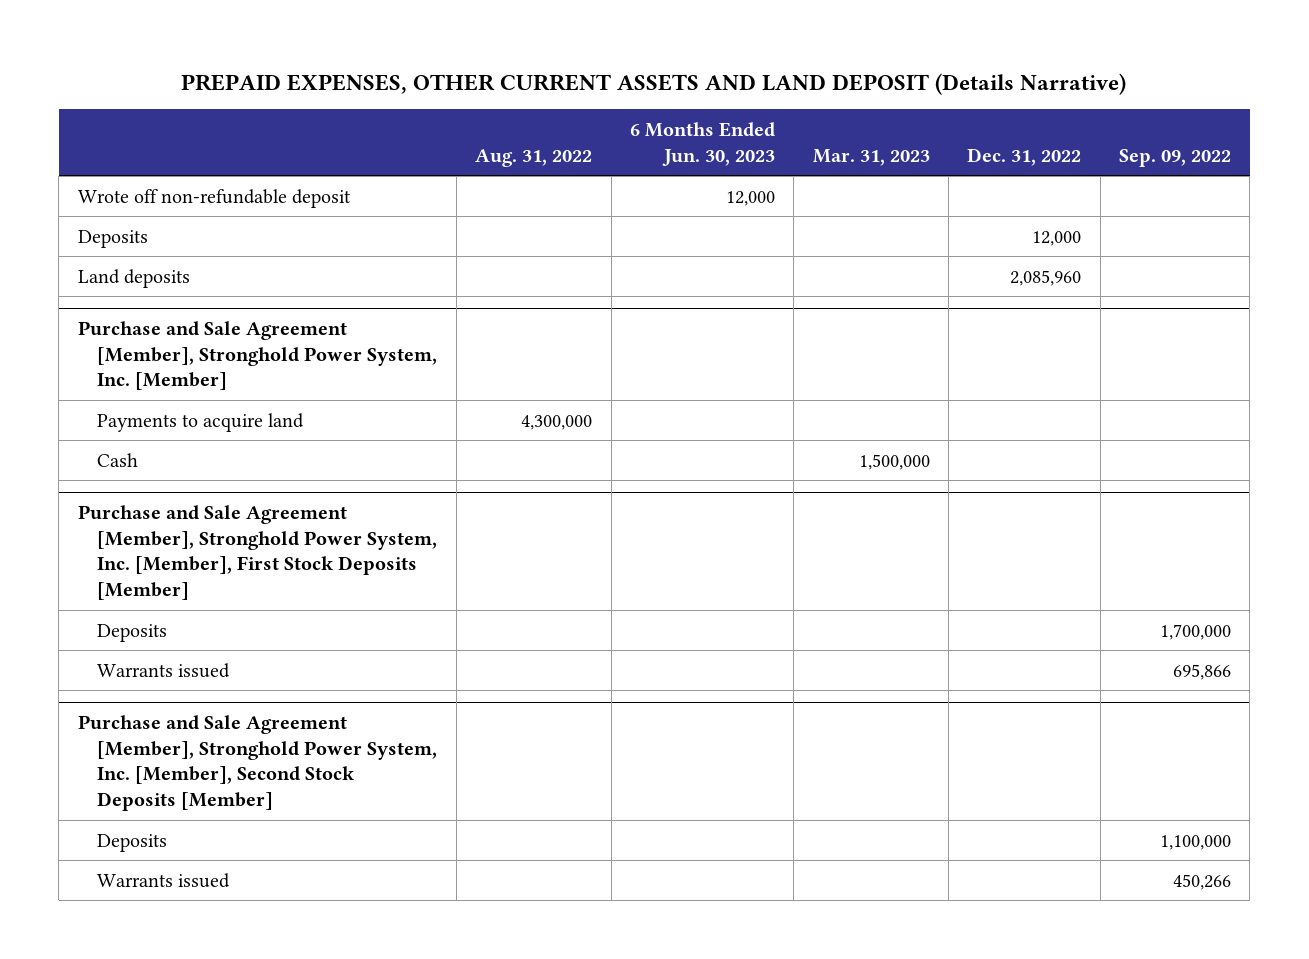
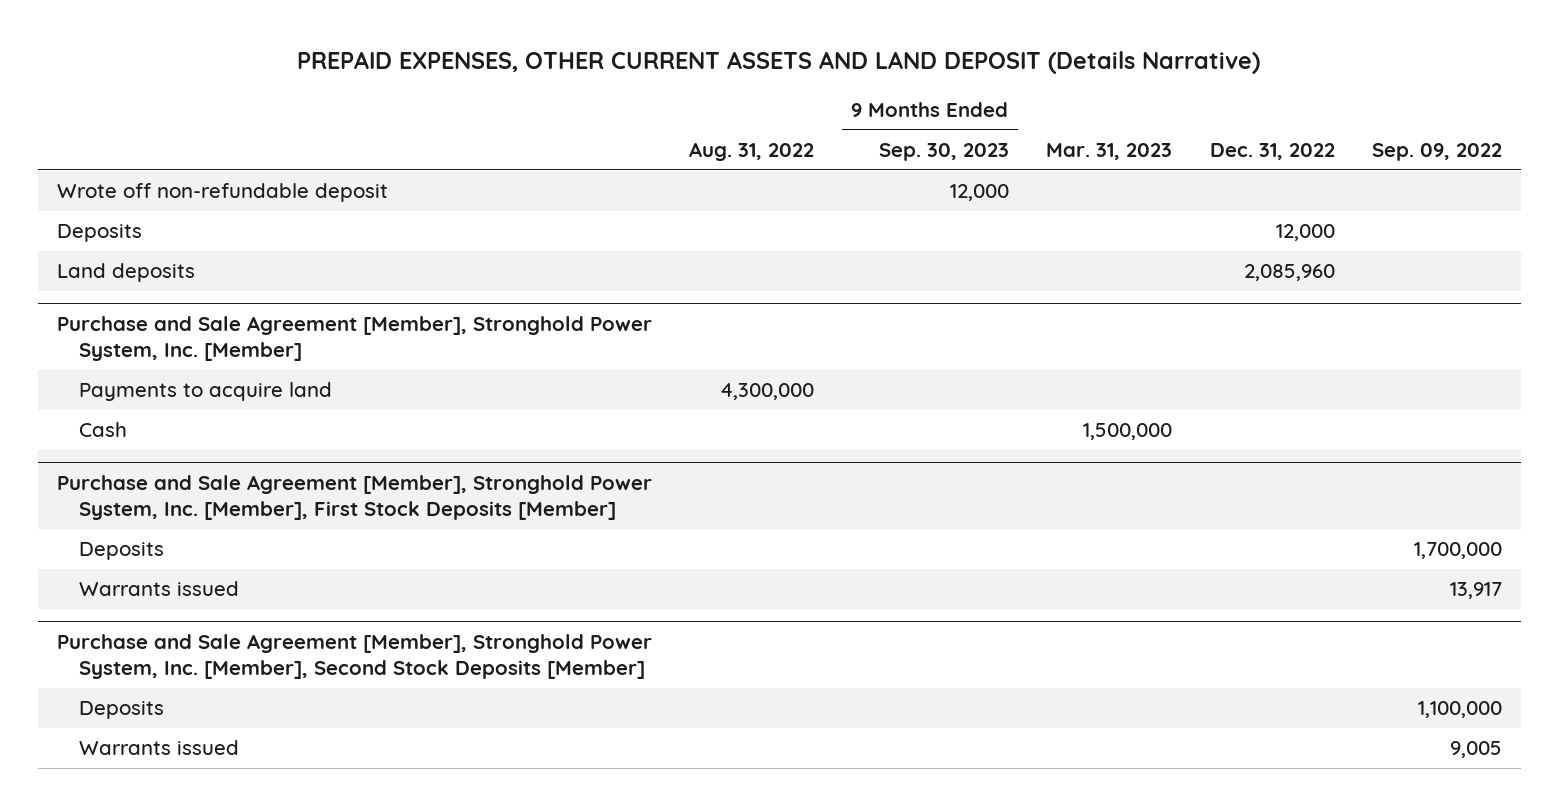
- | Aug. 31, 2022 | 6 Months Ended Jun. 30, 2023 | Mar. 31, 2023 | Dec. 31, 2022 | Sep. 09, 2022
+ | Aug. 31, 2022 | 9 Months Ended Sep. 30, 2023 | Mar. 31, 2023 | Dec. 31, 2022 | Sep. 09, 2022
@ Purchase and Sale Agreement [Member], Stronghold Power System, Inc. [Member], First Stock Deposits [Member]
- Warrants issued | | | | | 695,866
+ Warrants issued | | | | | 13,917
@ Purchase and Sale Agreement [Member], Stronghold Power System, Inc. [Member], Second Stock Deposits [Member]
- Warrants issued | | | | | 450,266
+ Warrants issued | | | | | 9,005

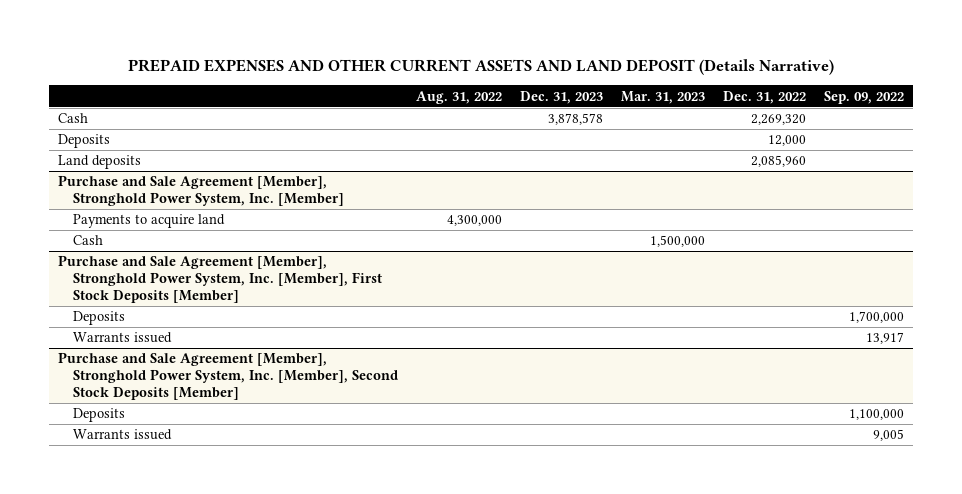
- PREPAID EXPENSES, OTHER CURRENT ASSETS AND LAND DEPOSIT (Details Narrative)
+ PREPAID EXPENSES AND OTHER CURRENT ASSETS AND LAND DEPOSIT (Details Narrative)
- | Aug. 31, 2022 | 9 Months Ended Sep. 30, 2023 | Mar. 31, 2023 | Dec. 31, 2022 | Sep. 09, 2022
+ | Aug. 31, 2022 | Dec. 31, 2023 | Mar. 31, 2023 | Dec. 31, 2022 | Sep. 09, 2022
- Wrote off non-refundable deposit | | 12,000 | | |
+ Cash | | 3,878,578 | | 2,269,320 |

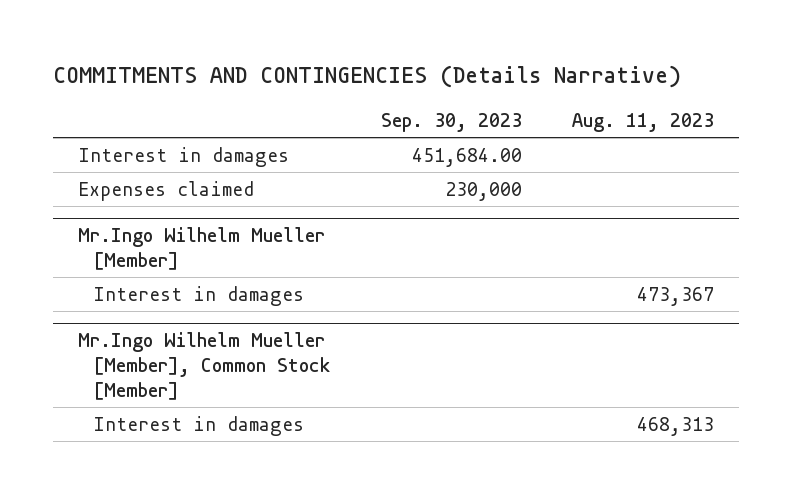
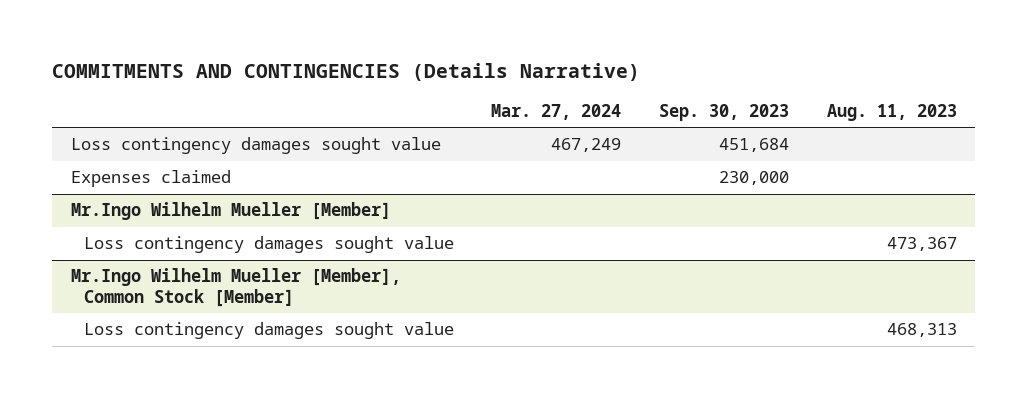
- | Sep. 30, 2023 | Aug. 11, 2023
+ | Mar. 27, 2024 | Sep. 30, 2023 | Aug. 11, 2023
- Interest in damages | 451,684.00 |
+ Loss contingency damages sought value | 467,249 | 451,684 |
@ Mr.Ingo Wilhelm Mueller [Member]
- Interest in damages | | 473,367
+ Loss contingency damages sought value | | | 473,367
@ Mr.Ingo Wilhelm Mueller [Member], Common Stock [Member]
- Interest in damages | | 468,313
+ Loss contingency damages sought value | | | 468,313

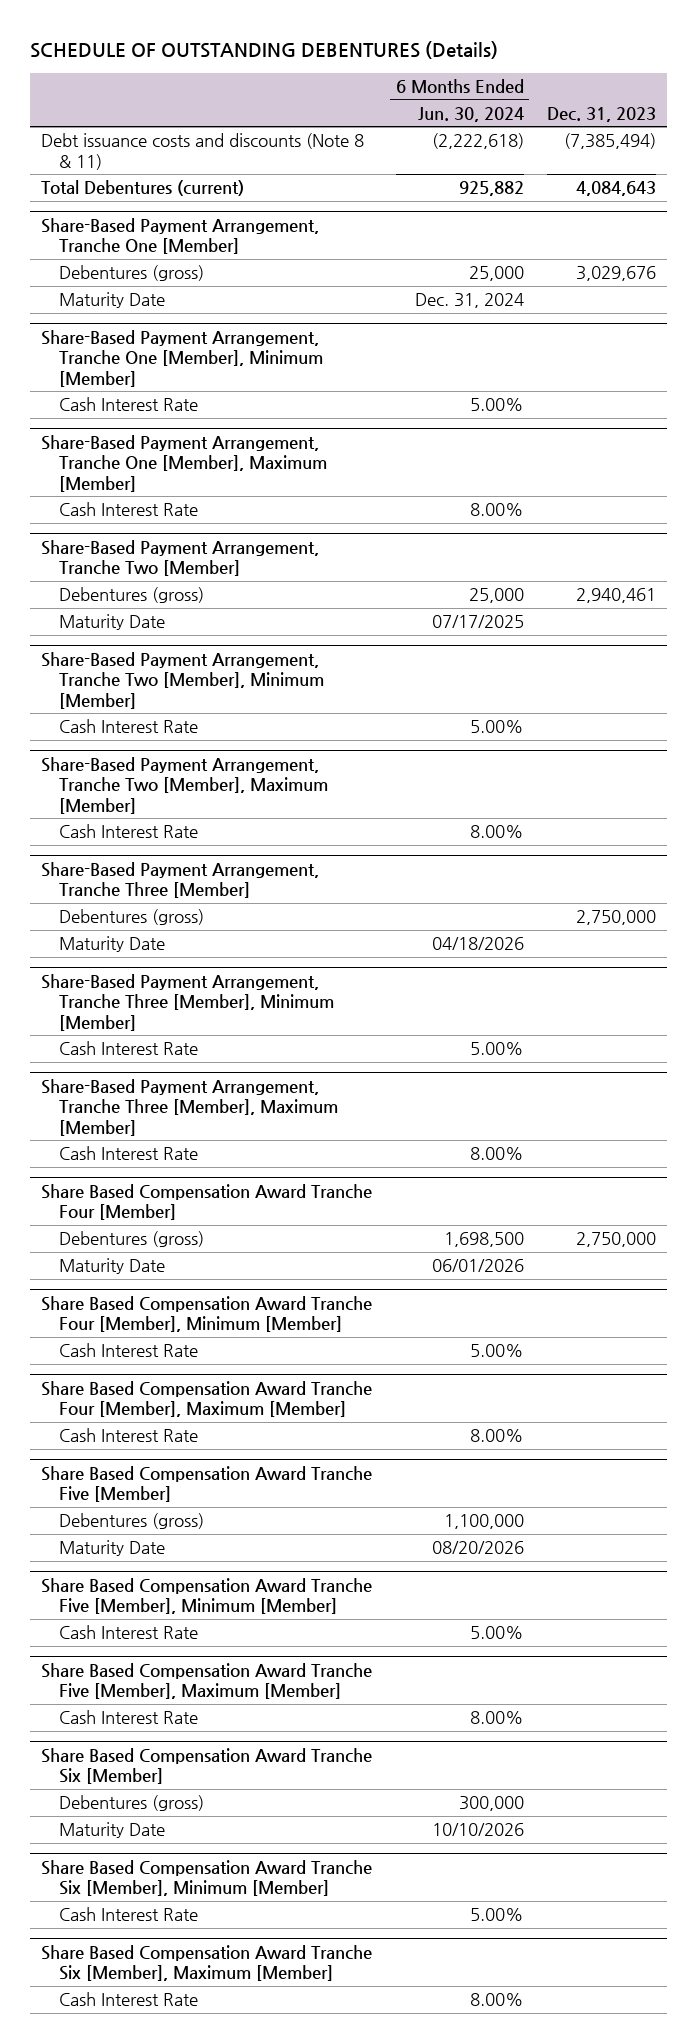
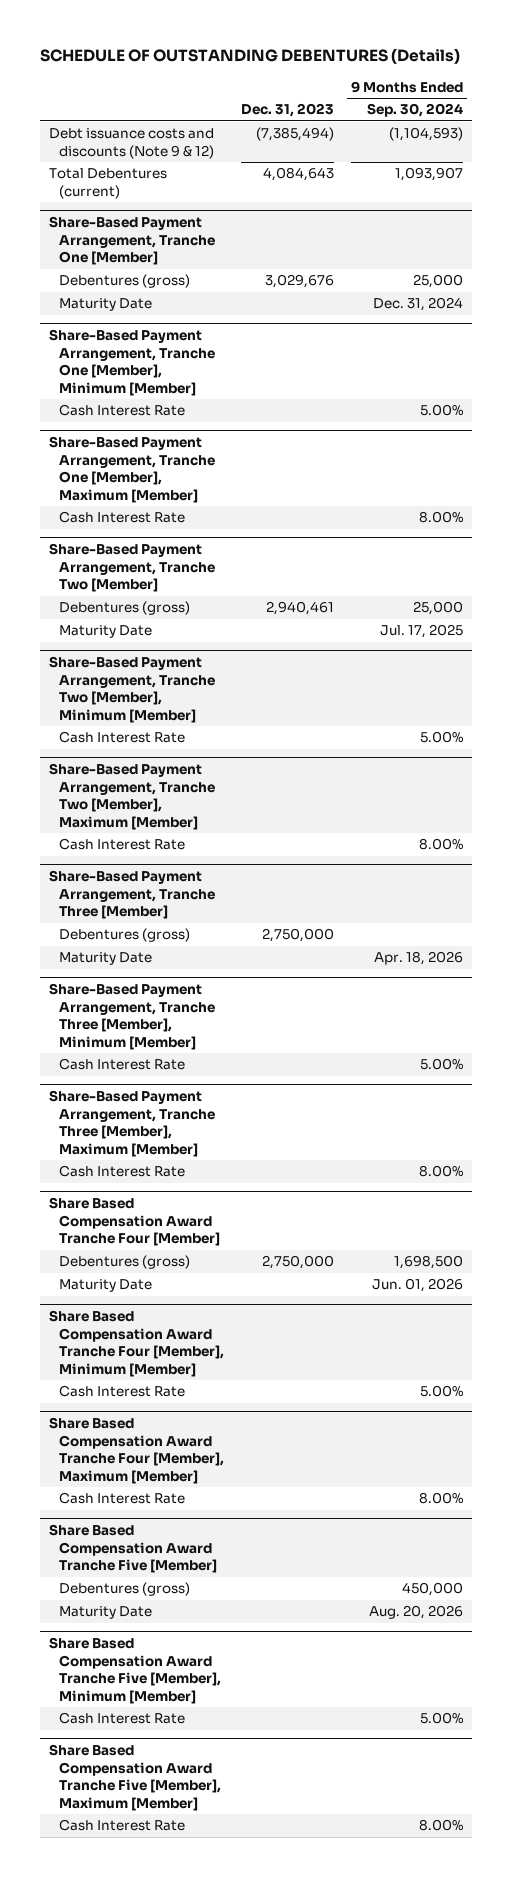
- | 6 Months Ended Jun. 30, 2024 | Dec. 31, 2023
+ | Dec. 31, 2023 | 9 Months Ended Sep. 30, 2024
- Debt issuance costs and discounts (Note 8 & 11) | (2,222,618) | (7,385,494)
+ Debt issuance costs and discounts (Note 9 & 12) | (7,385,494) | (1,104,593)
- Share Based Compensation Award Tranche Six [Member]
- Debentures (gross) | 300,000 |
- Maturity Date | 10/10/2026 |
- Share Based Compensation Award Tranche Six [Member], Minimum [Member]
- Cash Interest Rate | 5.00% |
- Share Based Compensation Award Tranche Six [Member], Maximum [Member]
- Cash Interest Rate | 8.00% |

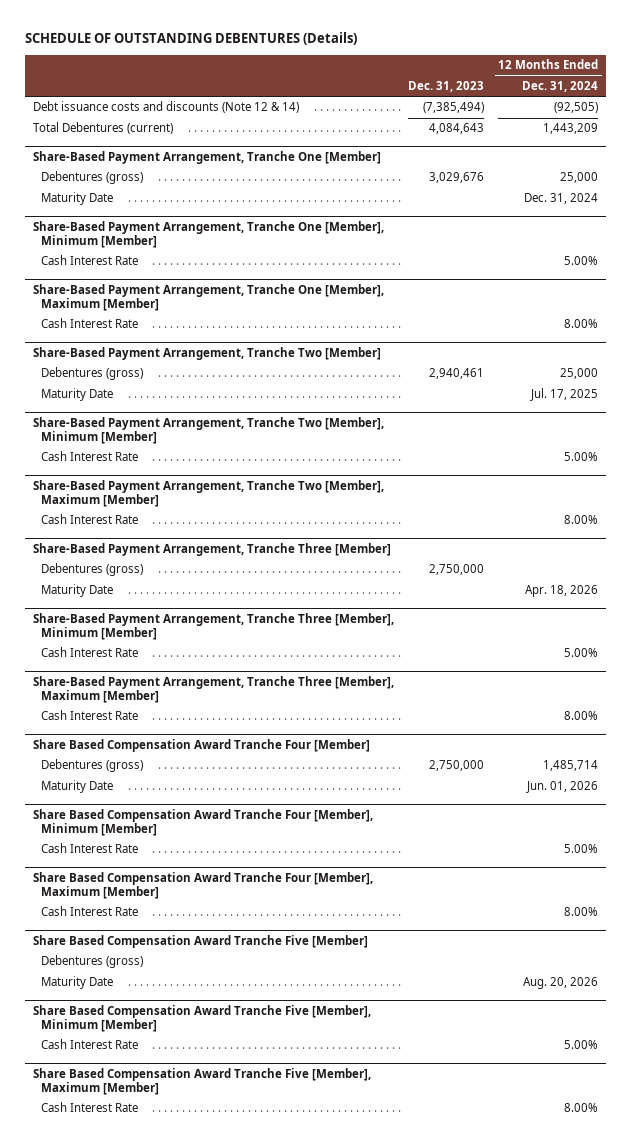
- | Dec. 31, 2023 | 9 Months Ended Sep. 30, 2024
+ | Dec. 31, 2023 | 12 Months Ended Dec. 31, 2024
- Debt issuance costs and discounts (Note 9 & 12) | (7,385,494) | (1,104,593)
+ Debt issuance costs and discounts (Note 12 & 14) | (7,385,494) | (92,505)

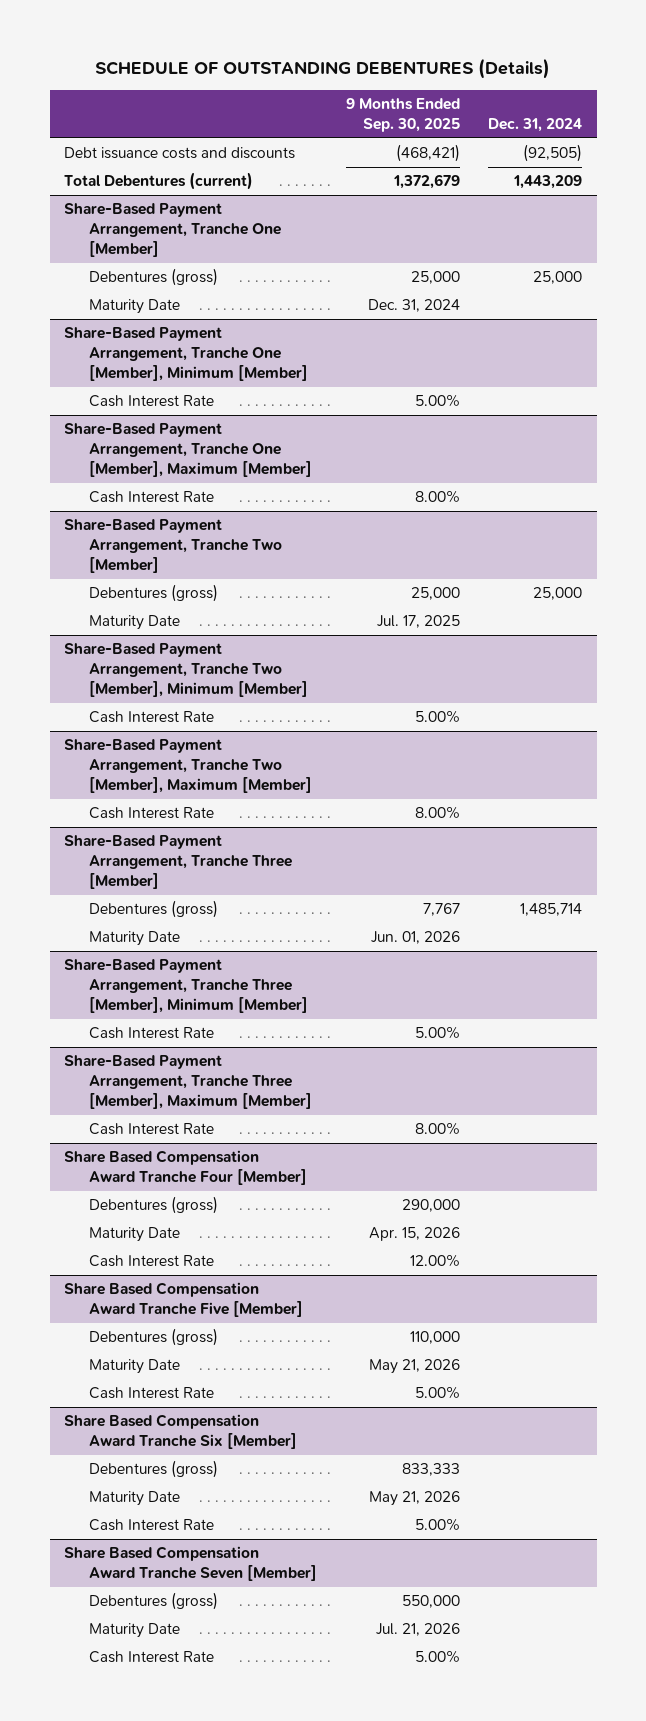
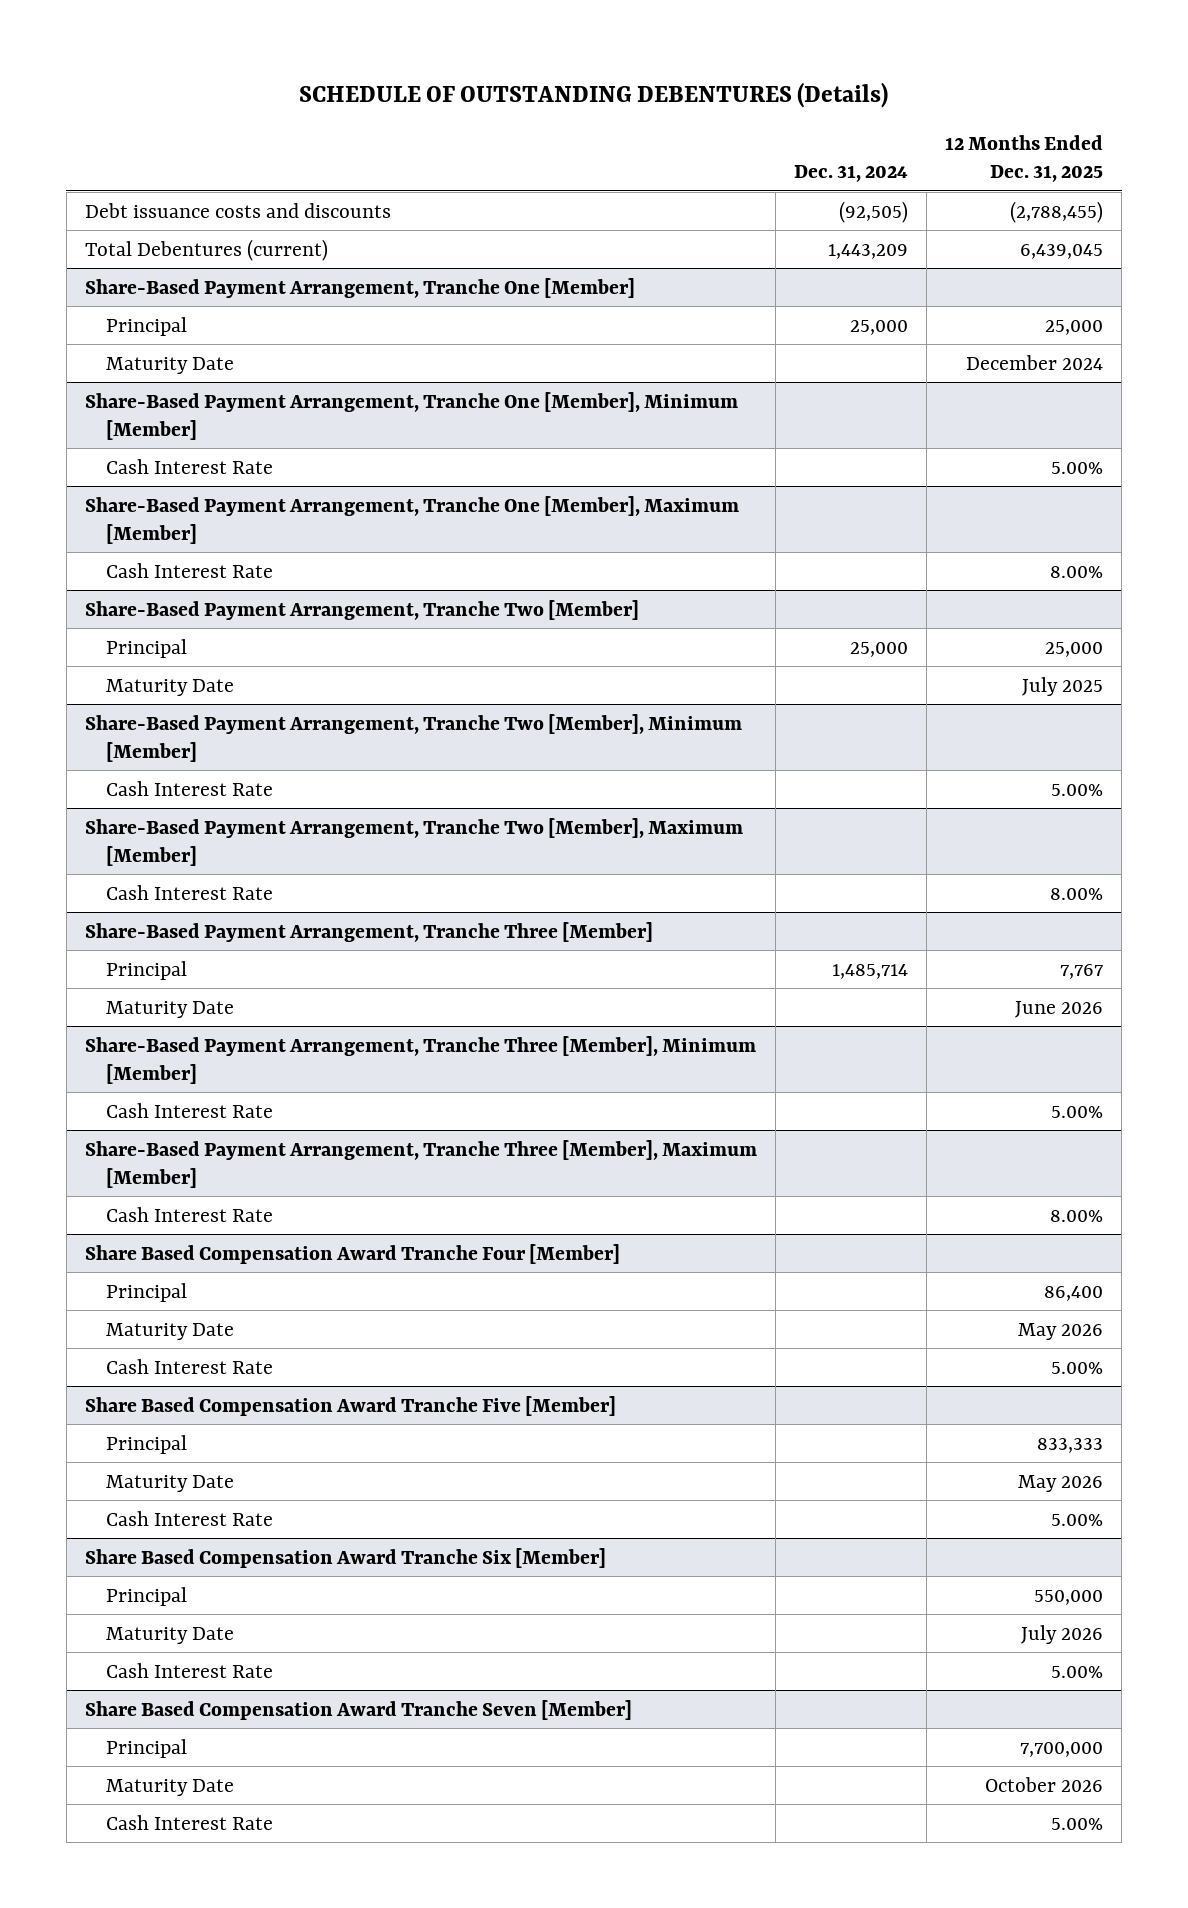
- | 9 Months Ended Sep. 30, 2025 | Dec. 31, 2024
+ | Dec. 31, 2024 | 12 Months Ended Dec. 31, 2025
@ Share-Based Payment Arrangement, Tranche One [Member]
- Debentures (gross) | 25,000 | 25,000
+ Principal | 25,000 | 25,000
@ Share-Based Payment Arrangement, Tranche Two [Member]
- Debentures (gross) | 25,000 | 25,000
+ Principal | 25,000 | 25,000
@ Share-Based Payment Arrangement, Tranche Three [Member]
- Debentures (gross) | 7,767 | 1,485,714
+ Principal | 1,485,714 | 7,767
@ Share Based Compensation Award Tranche Four [Member]
- Debentures (gross) | 290,000 |
+ Principal | | 86,400
@ Share Based Compensation Award Tranche Five [Member]
- Debentures (gross) | 110,000 |
+ Principal | | 833,333
@ Share Based Compensation Award Tranche Six [Member]
- Debentures (gross) | 833,333 |
+ Principal | | 550,000
@ Share Based Compensation Award Tranche Seven [Member]
- Debentures (gross) | 550,000 |
+ Principal | | 7,700,000

